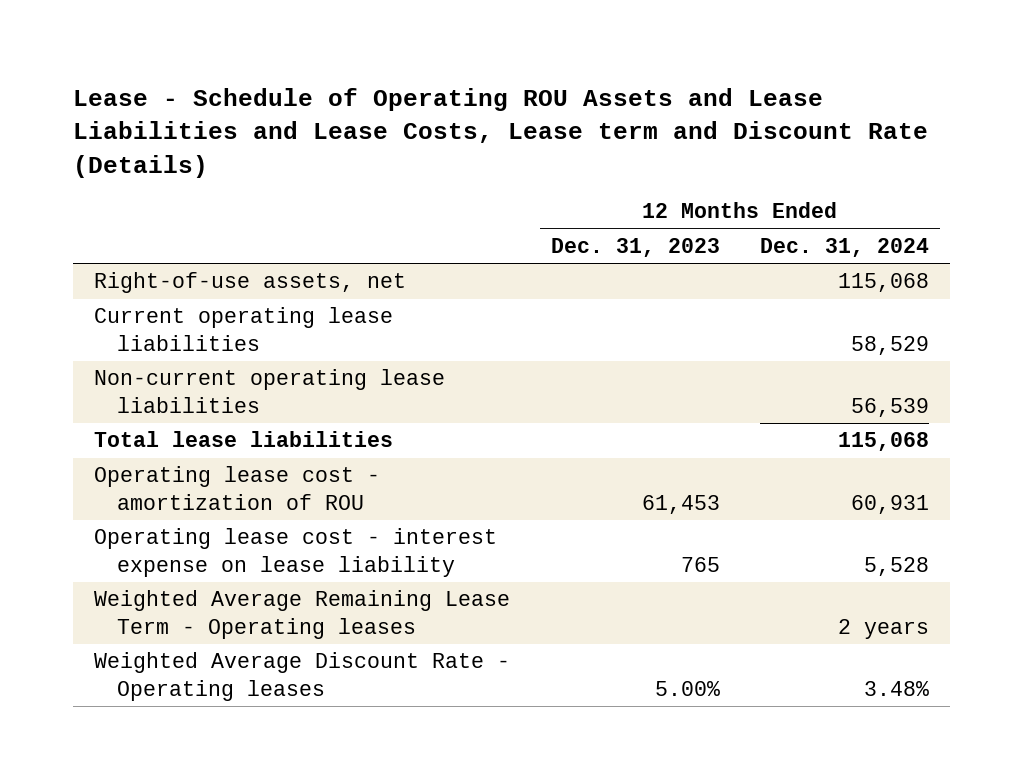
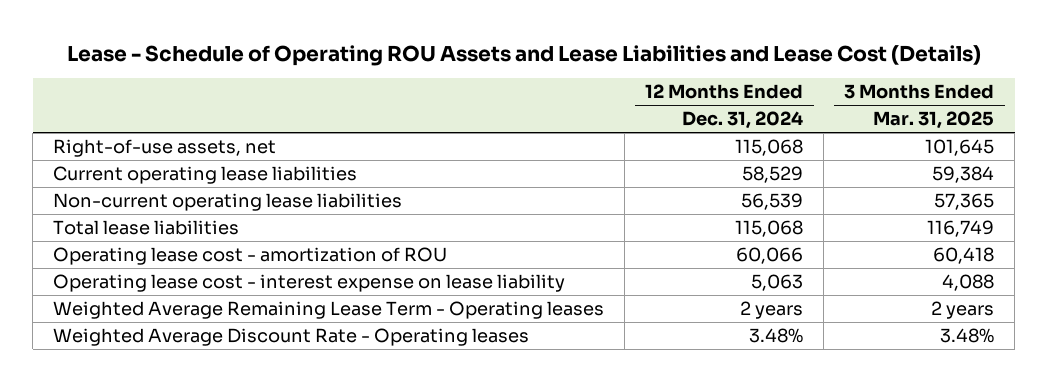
- Lease - Schedule of Operating ROU Assets and Lease Liabilities and Lease Costs, Lease term and Discount Rate (Details)
+ Lease - Schedule of Operating ROU Assets and Lease Liabilities and Lease Cost (Details)
- | 12 Months Ended Dec. 31, 2023 | 12 Months Ended Dec. 31, 2024
+ | 12 Months Ended Dec. 31, 2024 | 3 Months Ended Mar. 31, 2025
- Operating lease cost - amortization of ROU | 61,453 | 60,931
- Operating lease cost - interest expense on lease liability | 765 | 5,528
+ Operating lease cost - amortization of ROU | 60,066 | 60,418
+ Operating lease cost - interest expense on lease liability | 5,063 | 4,088

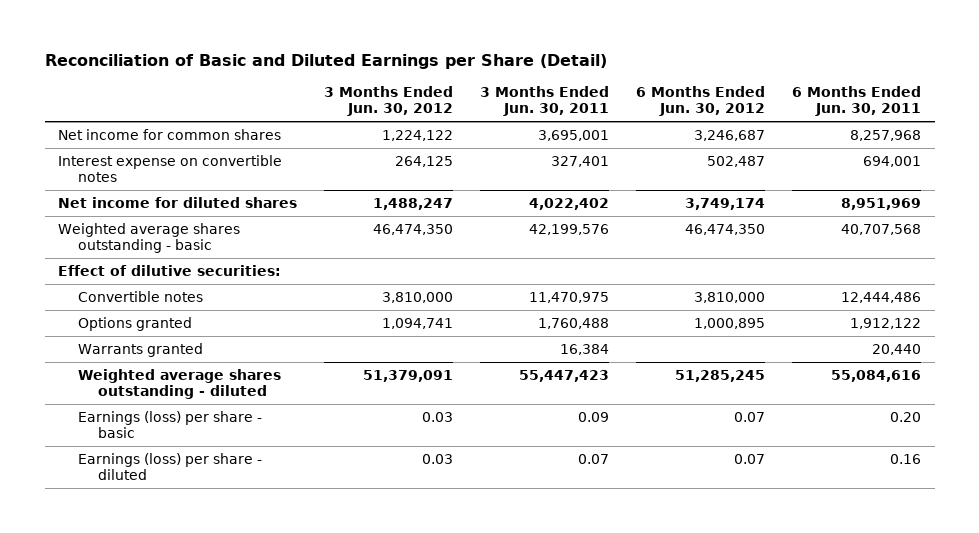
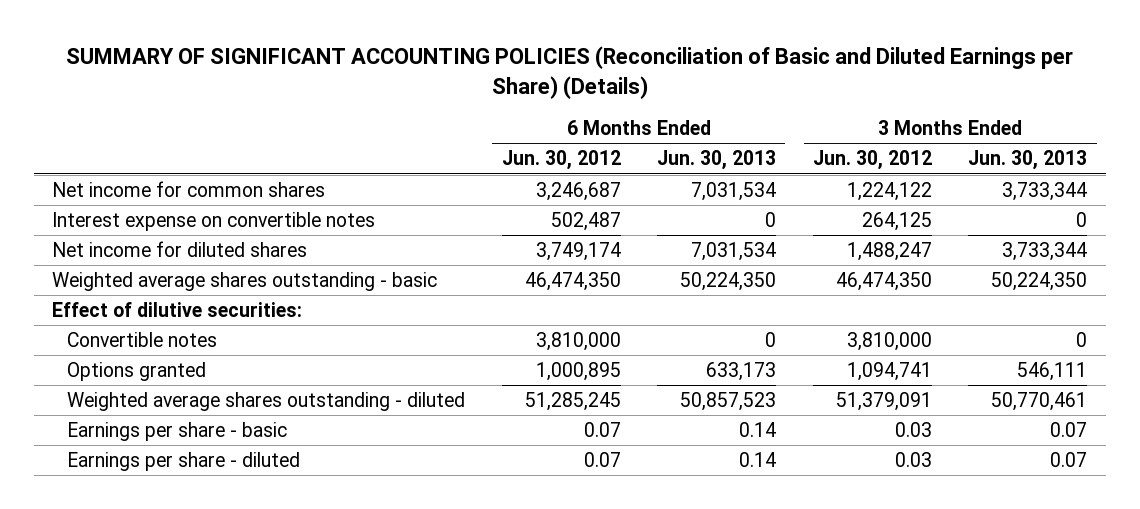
- Reconciliation of Basic and Diluted Earnings per Share (Detail)
+ SUMMARY OF SIGNIFICANT ACCOUNTING POLICIES (Reconciliation of Basic and Diluted Earnings per Share) (Details)
- | 3 Months Ended Jun. 30, 2012 | 3 Months Ended Jun. 30, 2011 | 6 Months Ended Jun. 30, 2012 | 6 Months Ended Jun. 30, 2011
+ | 6 Months Ended Jun. 30, 2012 | 6 Months Ended Jun. 30, 2013 | 3 Months Ended Jun. 30, 2012 | 3 Months Ended Jun. 30, 2013
- Warrants granted | | 16,384 | | 20,440
- Earnings (loss) per share - basic | 0.03 | 0.09 | 0.07 | 0.20
- Earnings (loss) per share - diluted | 0.03 | 0.07 | 0.07 | 0.16
+ Earnings per share - basic | 0.07 | 0.14 | 0.03 | 0.07
+ Earnings per share - diluted | 0.07 | 0.14 | 0.03 | 0.07

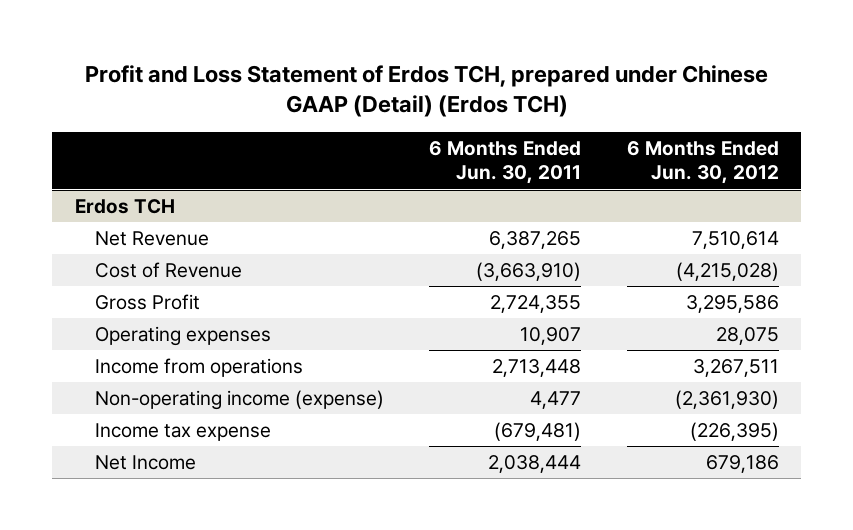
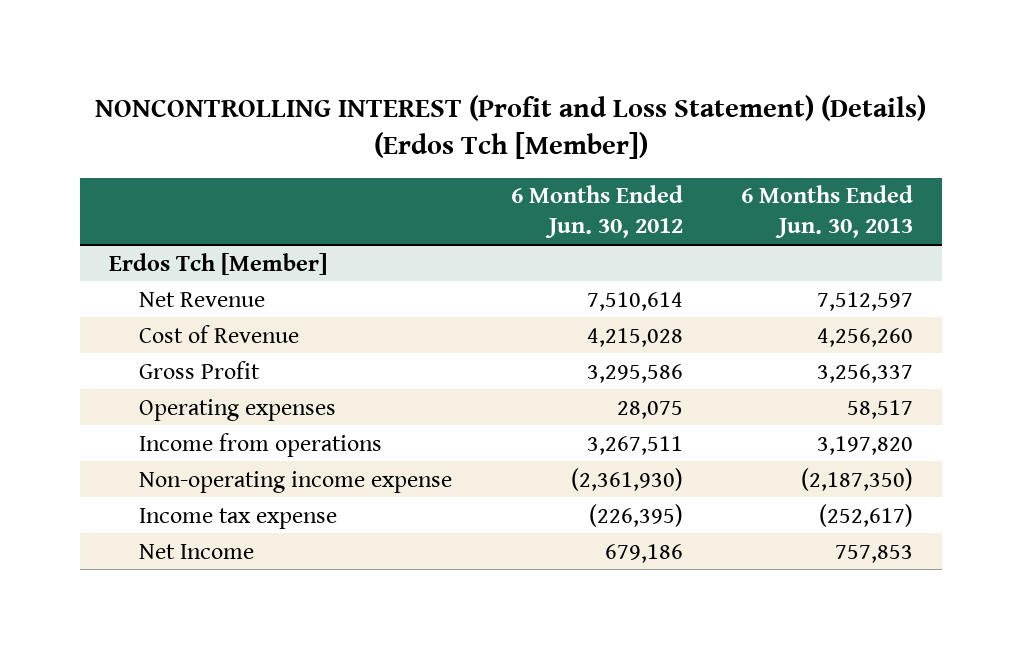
- Profit and Loss Statement of Erdos TCH, prepared under Chinese GAAP (Detail) (Erdos TCH)
+ NONCONTROLLING INTEREST (Profit and Loss Statement) (Details) (Erdos Tch [Member])
- | 6 Months Ended Jun. 30, 2011 | 6 Months Ended Jun. 30, 2012
+ | 6 Months Ended Jun. 30, 2012 | 6 Months Ended Jun. 30, 2013
- Erdos TCH
+ Erdos Tch [Member]
- Cost of Revenue | (3,663,910) | (4,215,028)
+ Cost of Revenue | 4,215,028 | 4,256,260
- Non-operating income (expense) | 4,477 | (2,361,930)
+ Non-operating income expense | (2,361,930) | (2,187,350)

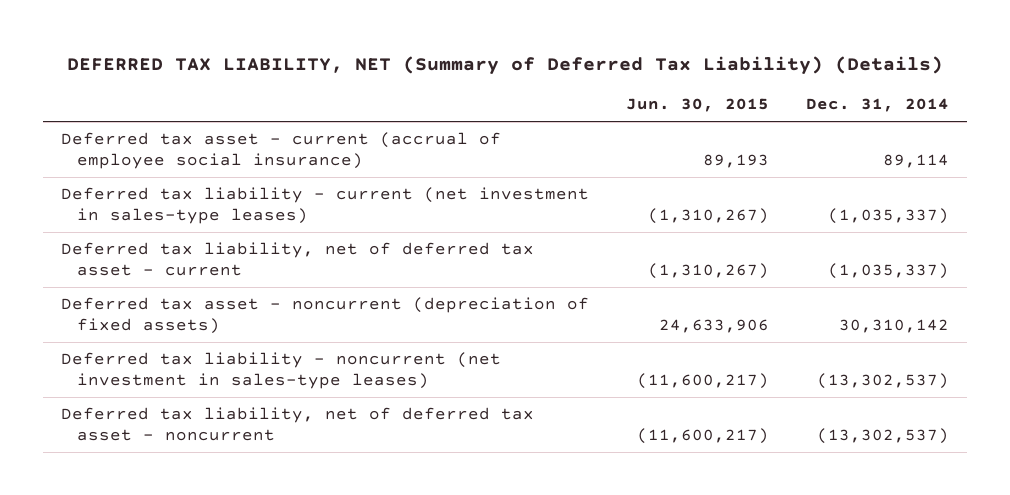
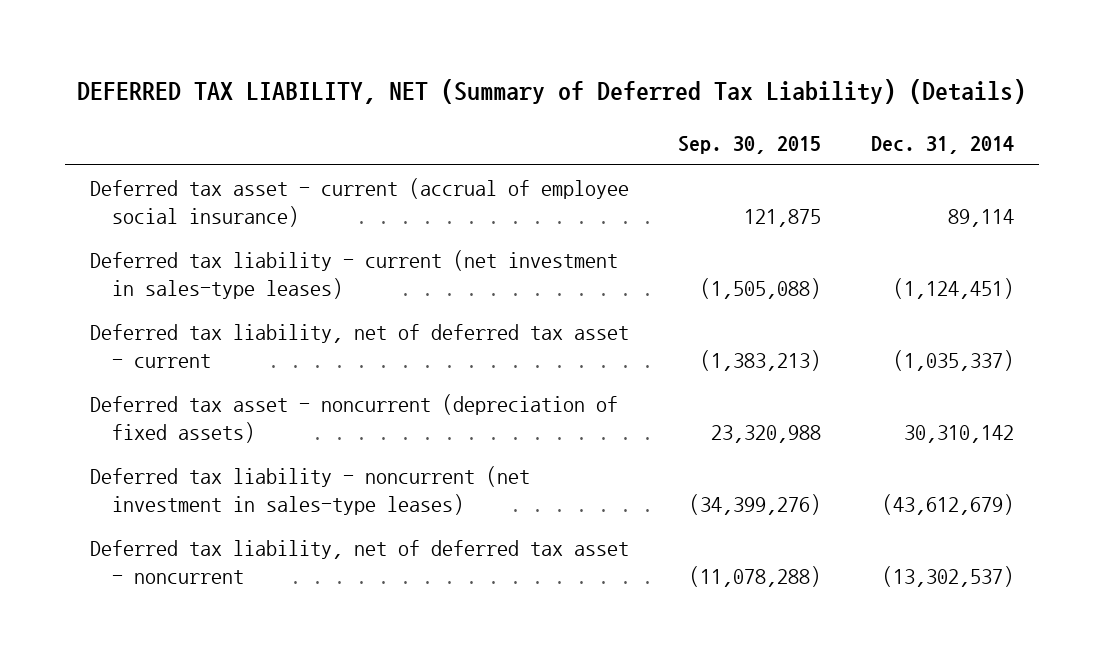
- | Jun. 30, 2015 | Dec. 31, 2014
+ | Sep. 30, 2015 | Dec. 31, 2014
- Deferred tax liability - current (net investment in sales-type leases) | (1,310,267) | (1,035,337)
+ Deferred tax liability - current (net investment in sales-type leases) | (1,505,088) | (1,124,451)
- Deferred tax liability - noncurrent (net investment in sales-type leases) | (11,600,217) | (13,302,537)
+ Deferred tax liability - noncurrent (net investment in sales-type leases) | (34,399,276) | (43,612,679)

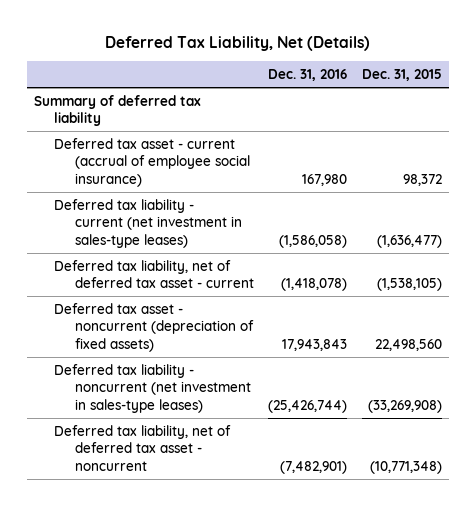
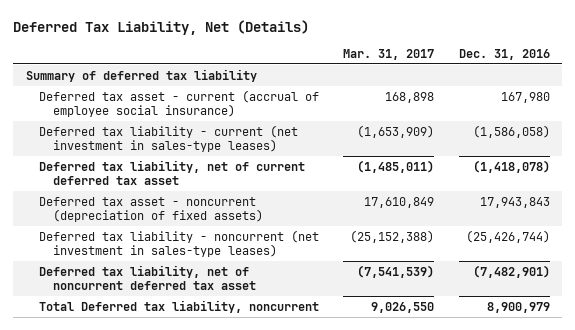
- | Dec. 31, 2016 | Dec. 31, 2015
+ | Mar. 31, 2017 | Dec. 31, 2016
- Deferred tax liability, net of deferred tax asset - current | (1,418,078) | (1,538,105)
+ Deferred tax liability, net of current deferred tax asset | (1,485,011) | (1,418,078)
- Deferred tax liability, net of deferred tax asset - noncurrent | (7,482,901) | (10,771,348)
+ Deferred tax liability, net of noncurrent deferred tax asset | (7,541,539) | (7,482,901)
+ Total Deferred tax liability, noncurrent | 9,026,550 | 8,900,979

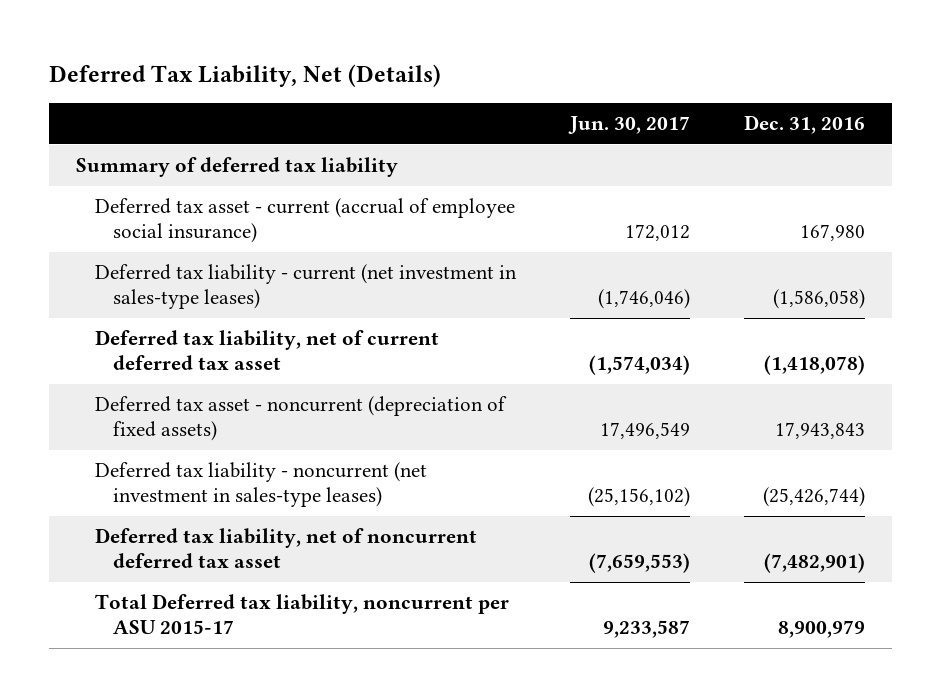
- | Mar. 31, 2017 | Dec. 31, 2016
+ | Jun. 30, 2017 | Dec. 31, 2016
- Total Deferred tax liability, noncurrent | 9,026,550 | 8,900,979
+ Total Deferred tax liability, noncurrent per ASU 2015-17 | 9,233,587 | 8,900,979

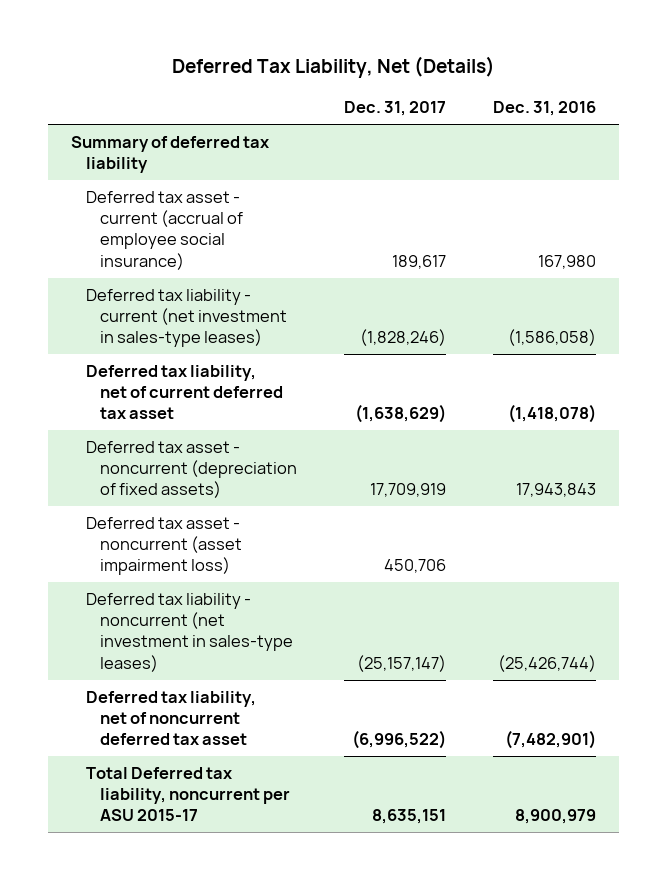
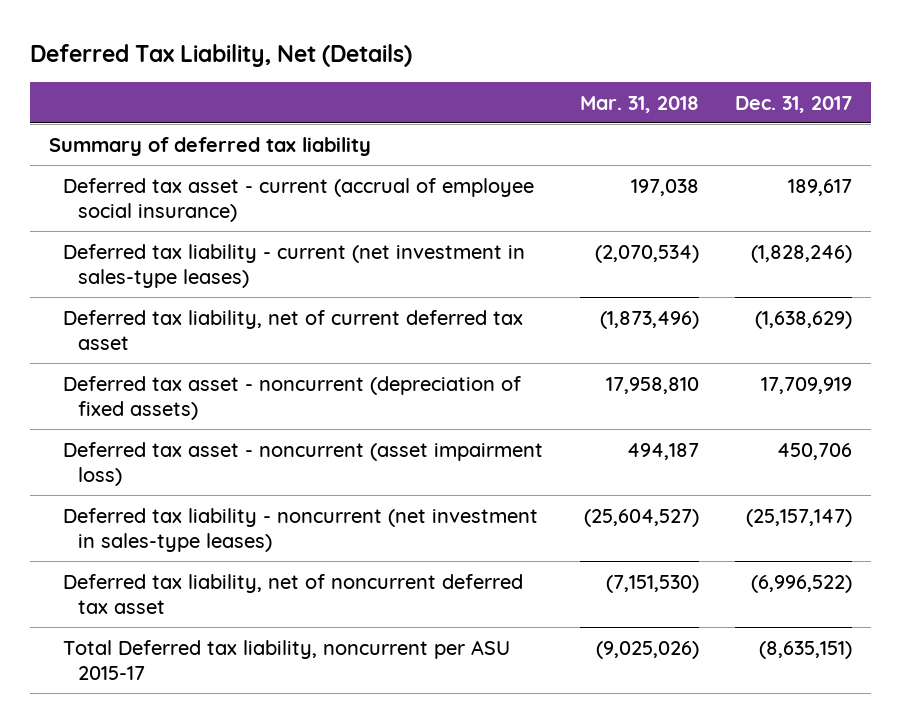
- | Dec. 31, 2017 | Dec. 31, 2016
+ | Mar. 31, 2018 | Dec. 31, 2017
- Total Deferred tax liability, noncurrent per ASU 2015-17 | 8,635,151 | 8,900,979
+ Total Deferred tax liability, noncurrent per ASU 2015-17 | (9,025,026) | (8,635,151)

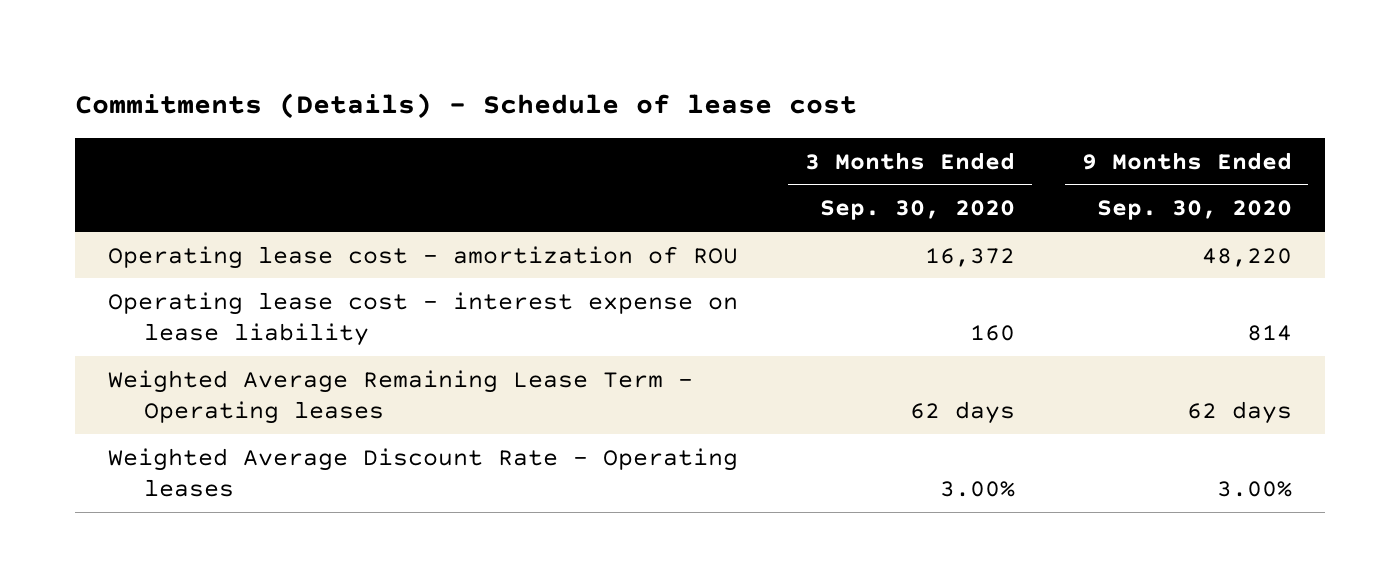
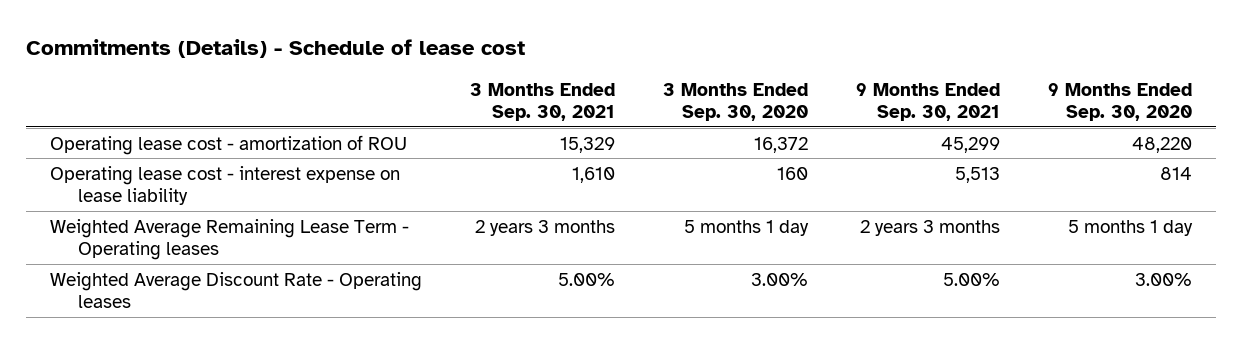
- | 3 Months Ended Sep. 30, 2020 | 9 Months Ended Sep. 30, 2020
+ | 3 Months Ended Sep. 30, 2021 | 3 Months Ended Sep. 30, 2020 | 9 Months Ended Sep. 30, 2021 | 9 Months Ended Sep. 30, 2020
- Weighted Average Remaining Lease Term - Operating leases | 62 days | 62 days
+ Weighted Average Remaining Lease Term - Operating leases | 2 years 3 months | 5 months 1 day | 2 years 3 months | 5 months 1 day

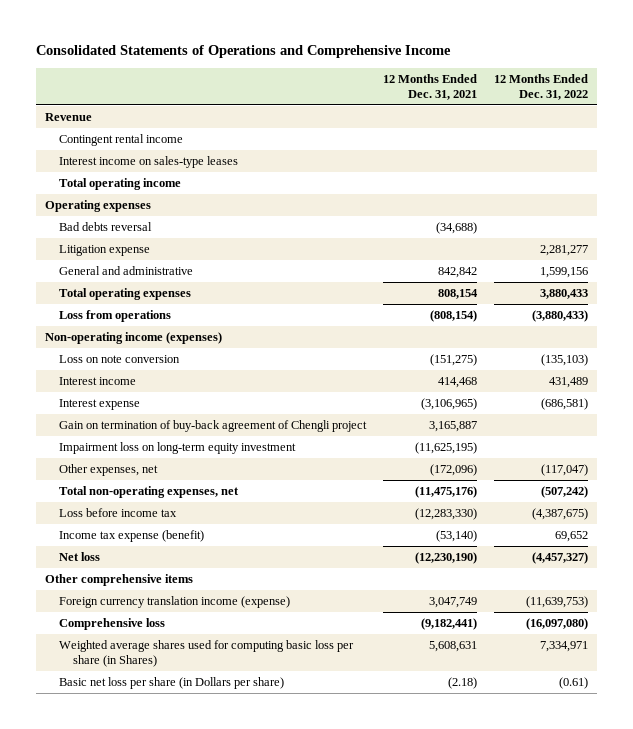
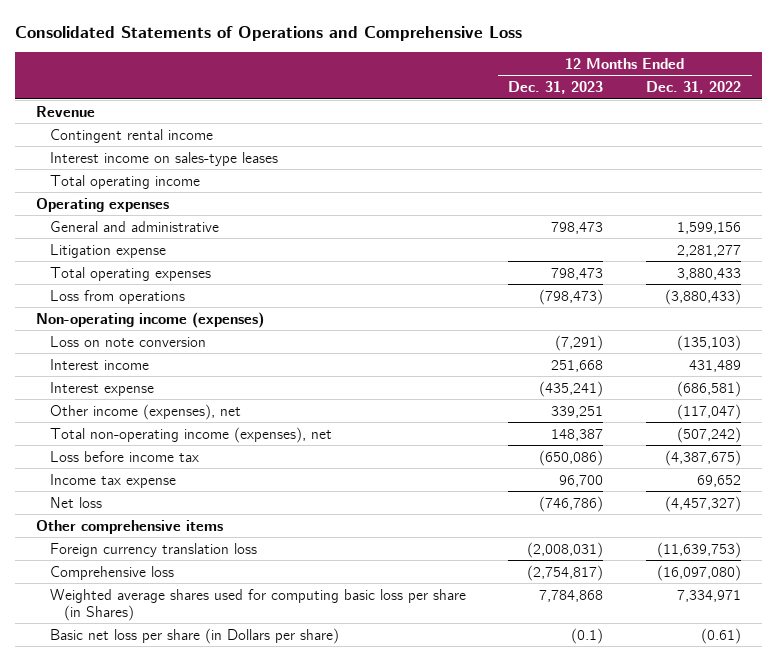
- Consolidated Statements of Operations and Comprehensive Income
+ Consolidated Statements of Operations and Comprehensive Loss
- | 12 Months Ended Dec. 31, 2021 | 12 Months Ended Dec. 31, 2022
+ | 12 Months Ended Dec. 31, 2023 | 12 Months Ended Dec. 31, 2022
- Bad debts reversal | (34,688) |
moved down: Litigation expense | | 2,281,277
- Gain on termination of buy-back agreement of Chengli project | 3,165,887 |
- Impairment loss on long-term equity investment | (11,625,195) |
- Other expenses, net | (172,096) | (117,047)
- Total non-operating expenses, net | (11,475,176) | (507,242)
+ Other income (expenses), net | 339,251 | (117,047)
+ Total non-operating income (expenses), net | 148,387 | (507,242)
- Income tax expense (benefit) | (53,140) | 69,652
+ Income tax expense | 96,700 | 69,652
- Foreign currency translation income (expense) | 3,047,749 | (11,639,753)
+ Foreign currency translation loss | (2,008,031) | (11,639,753)

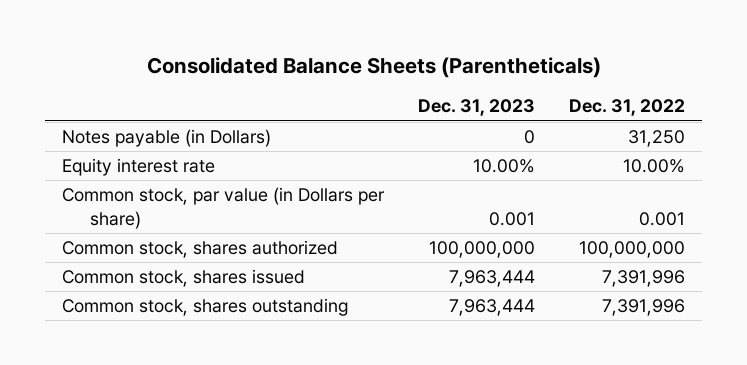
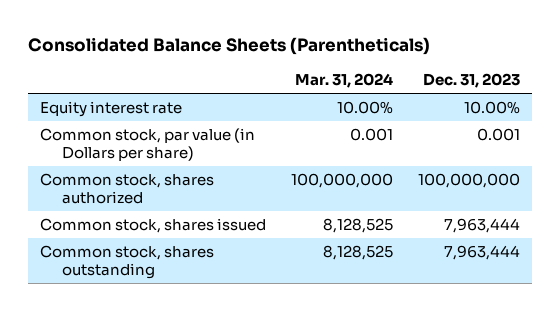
- | Dec. 31, 2023 | Dec. 31, 2022
+ | Mar. 31, 2024 | Dec. 31, 2023
- Notes payable (in Dollars) | 0 | 31,250

